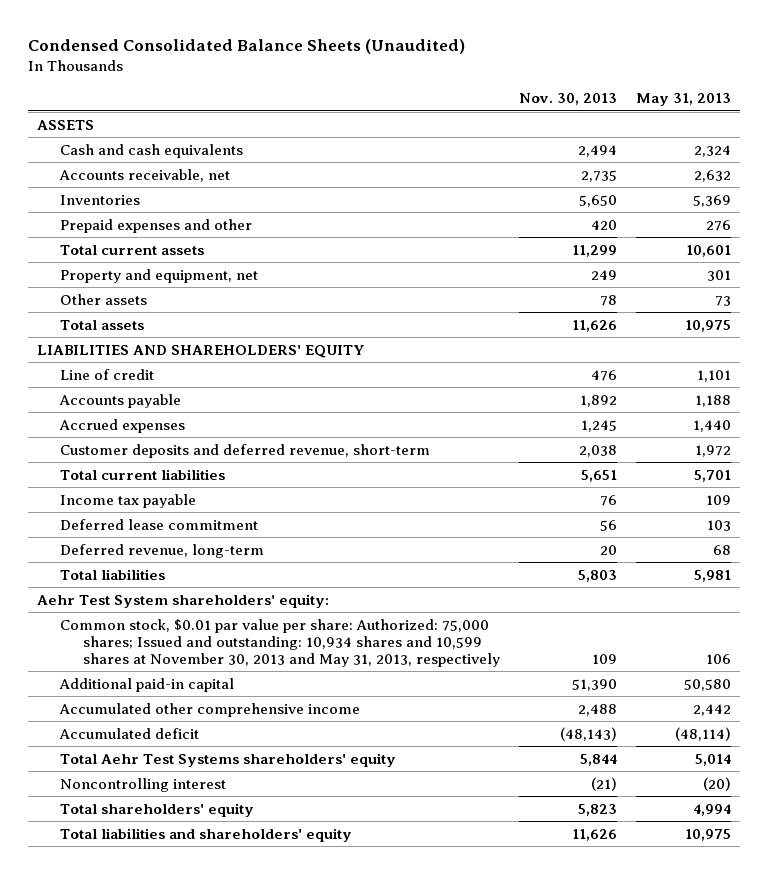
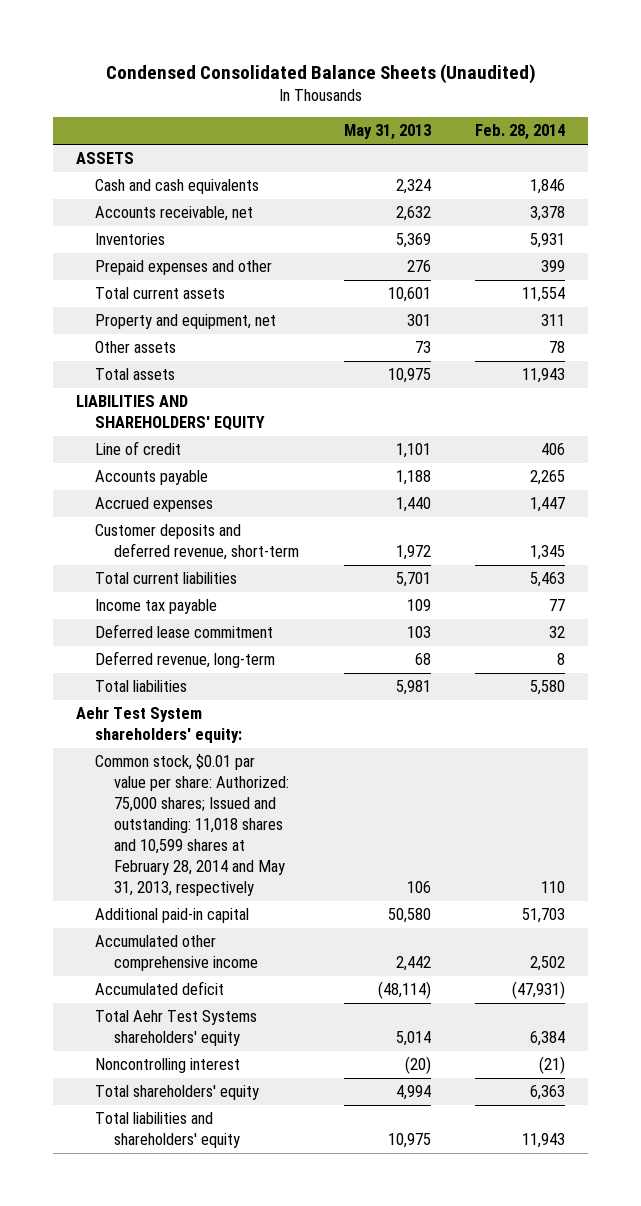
- | Nov. 30, 2013 | May 31, 2013
+ | May 31, 2013 | Feb. 28, 2014
- Common stock, $0.01 par value per share: Authorized: 75,000 shares; Issued and outstanding: 10,934 shares and 10,599 shares at November 30, 2013 and May 31, 2013, respectively | 109 | 106
+ Common stock, $0.01 par value per share: Authorized: 75,000 shares; Issued and outstanding: 11,018 shares and 10,599 shares at February 28, 2014 and May 31, 2013, respectively | 106 | 110

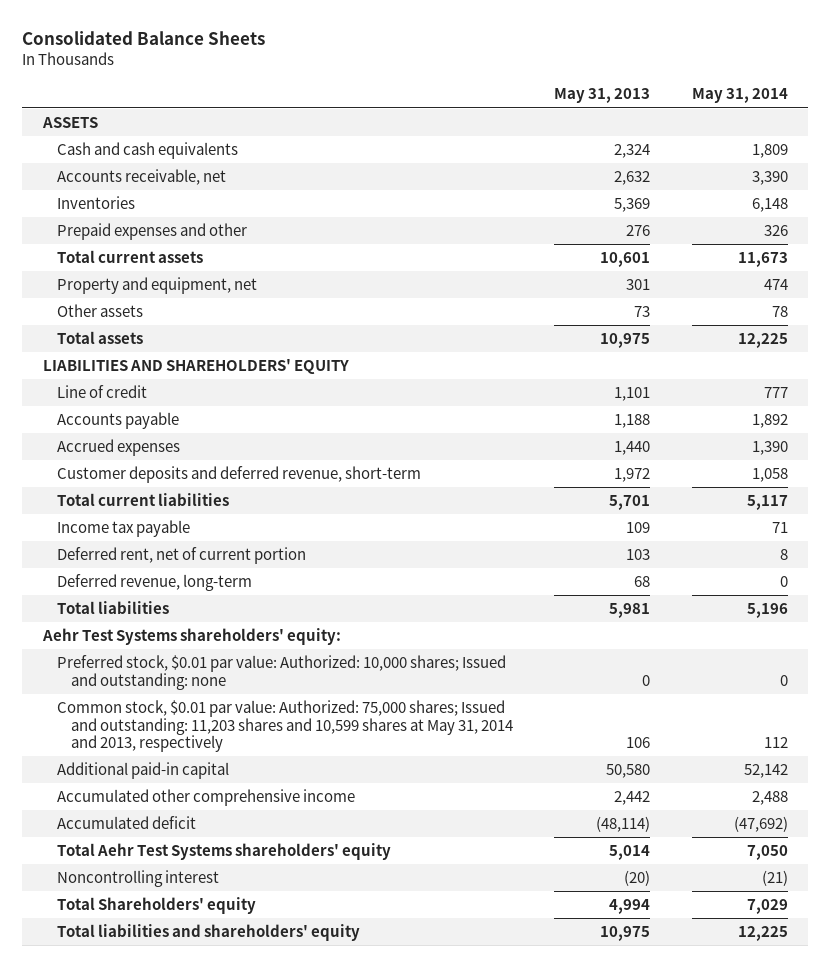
- Condensed Consolidated Balance Sheets (Unaudited)
+ Consolidated Balance Sheets
- | May 31, 2013 | Feb. 28, 2014
+ | May 31, 2013 | May 31, 2014
- Deferred lease commitment | 103 | 32
+ Deferred rent, net of current portion | 103 | 8
- Aehr Test System shareholders' equity:
- Common stock, $0.01 par value per share: Authorized: 75,000 shares; Issued and outstanding: 11,018 shares and 10,599 shares at February 28, 2014 and May 31, 2013, respectively | 106 | 110
+ Aehr Test Systems shareholders' equity:
+ Preferred stock, $0.01 par value: Authorized: 10,000 shares; Issued and outstanding: none | 0 | 0
+ Common stock, $0.01 par value: Authorized: 75,000 shares; Issued and outstanding: 11,203 shares and 10,599 shares at May 31, 2014 and 2013, respectively | 106 | 112
- Total shareholders' equity | 4,994 | 6,363
+ Total Shareholders' equity | 4,994 | 7,029

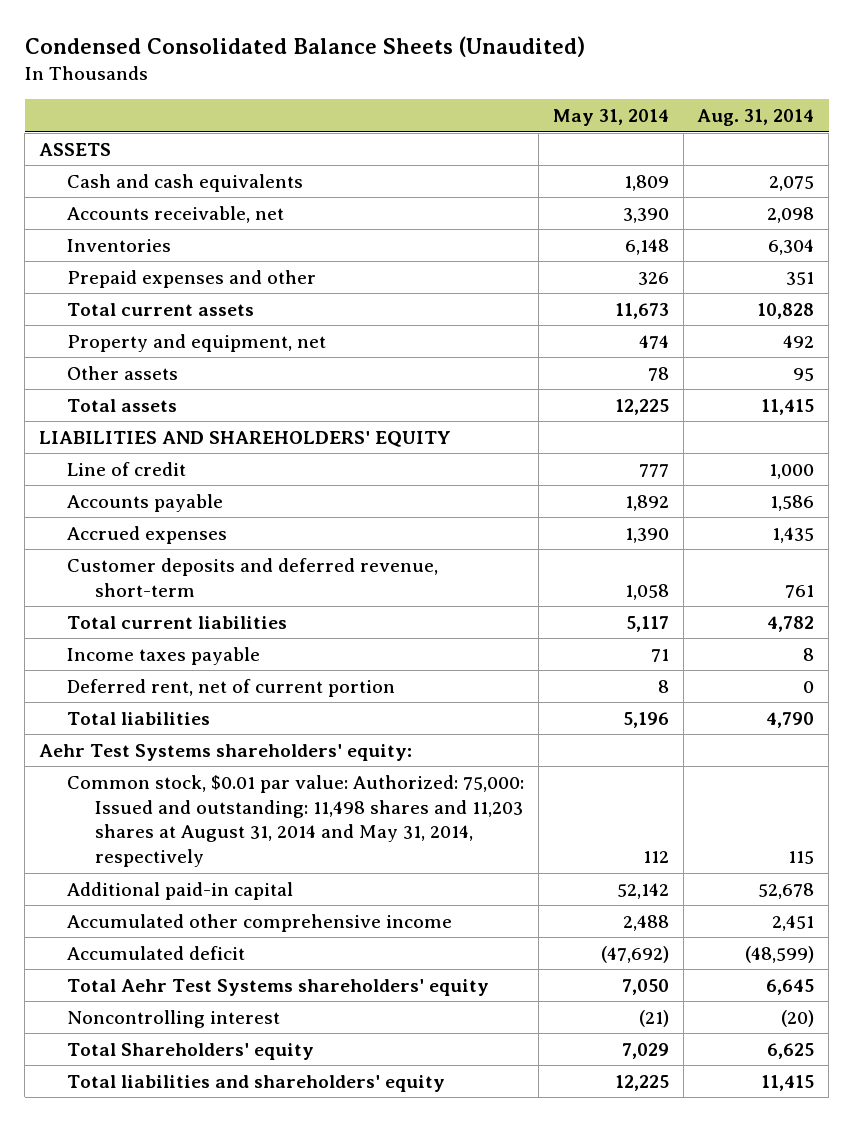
- Consolidated Balance Sheets
+ Condensed Consolidated Balance Sheets (Unaudited)
- | May 31, 2013 | May 31, 2014
+ | May 31, 2014 | Aug. 31, 2014
- Income tax payable | 109 | 71
+ Income taxes payable | 71 | 8
- Deferred revenue, long-term | 68 | 0
- Preferred stock, $0.01 par value: Authorized: 10,000 shares; Issued and outstanding: none | 0 | 0
- Common stock, $0.01 par value: Authorized: 75,000 shares; Issued and outstanding: 11,203 shares and 10,599 shares at May 31, 2014 and 2013, respectively | 106 | 112
+ Common stock, $0.01 par value: Authorized: 75,000: Issued and outstanding: 11,498 shares and 11,203 shares at August 31, 2014 and May 31, 2014, respectively | 112 | 115

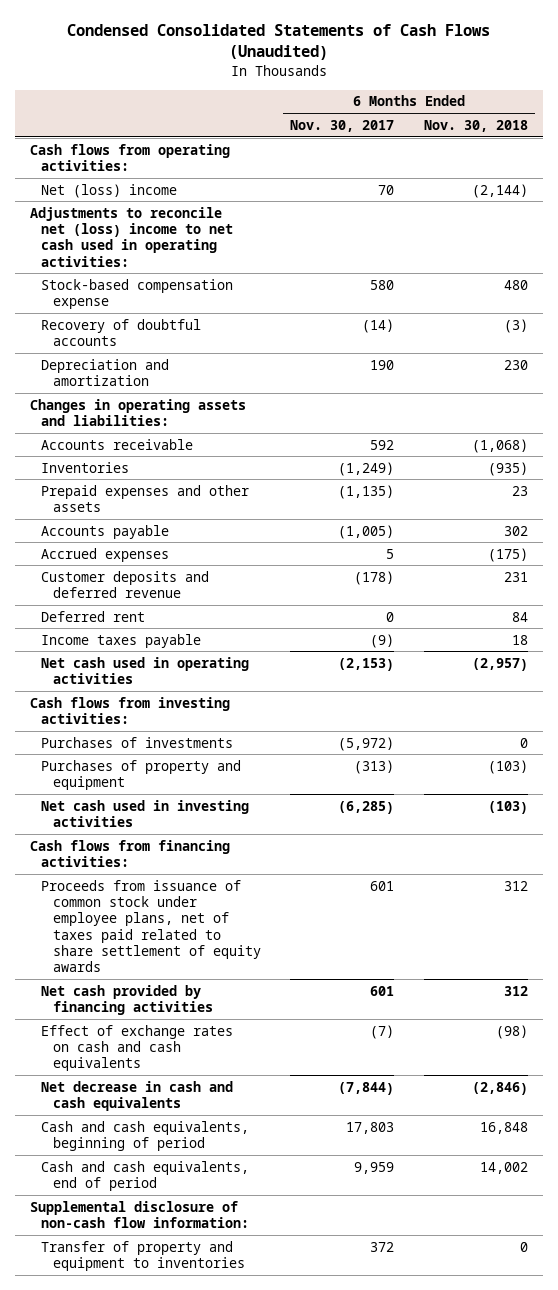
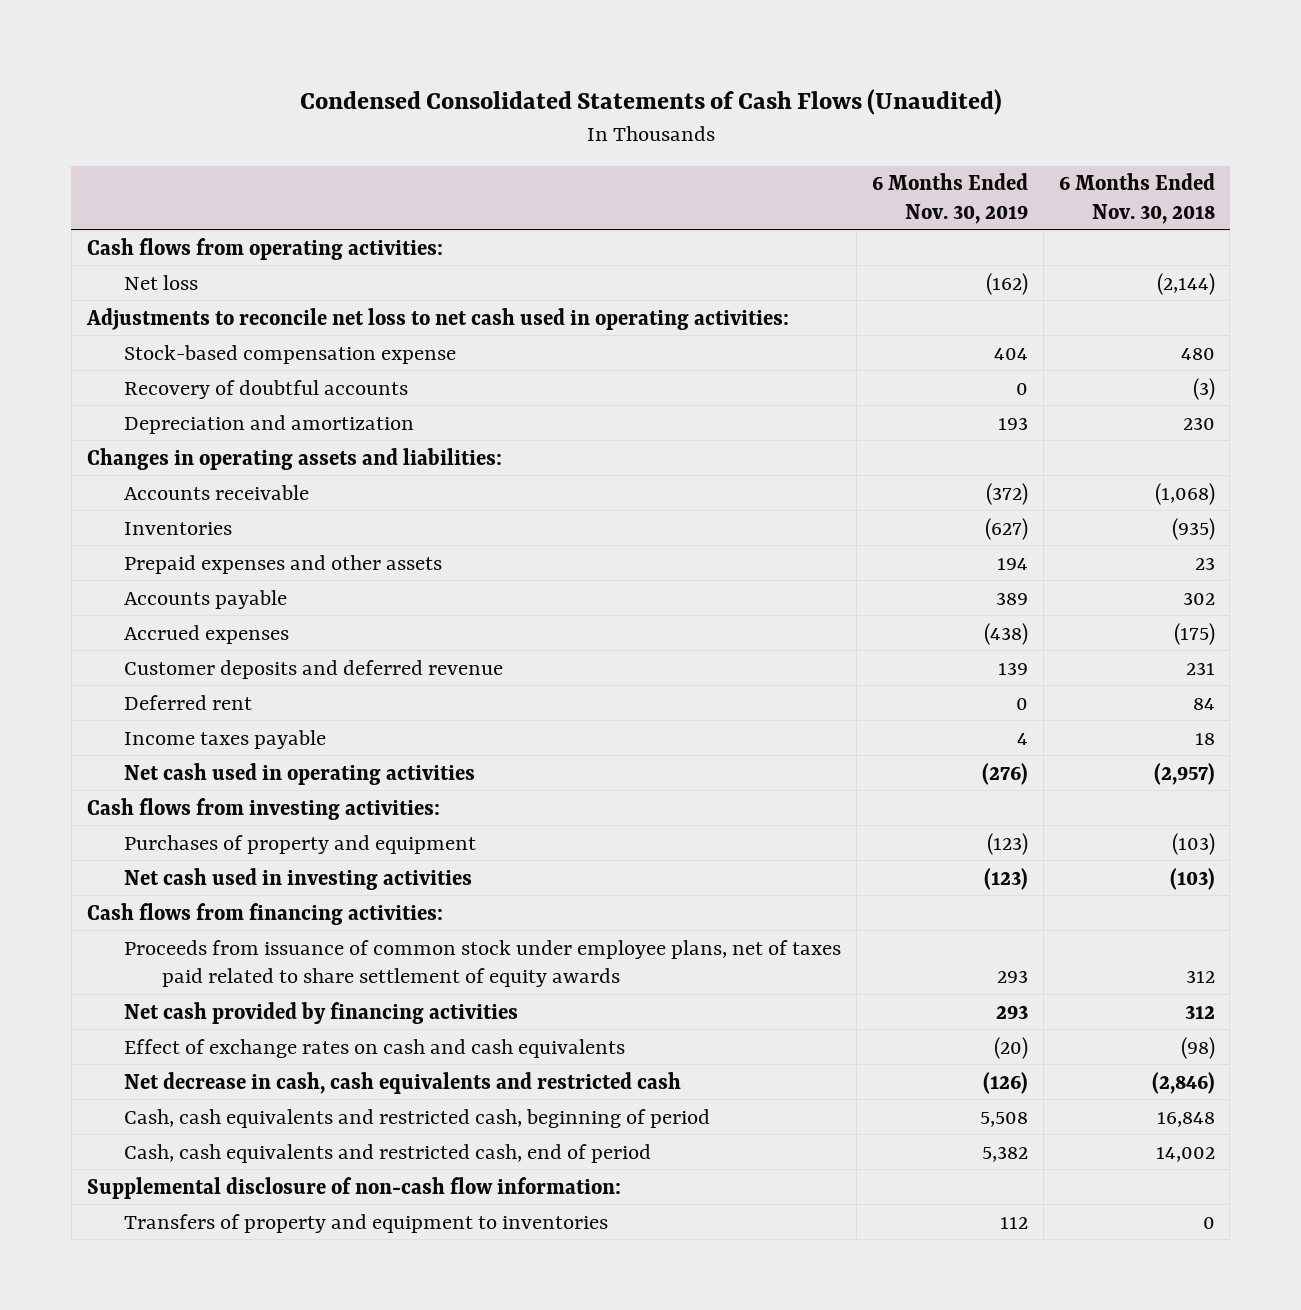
- | 6 Months Ended Nov. 30, 2017 | 6 Months Ended Nov. 30, 2018
+ | 6 Months Ended Nov. 30, 2019 | 6 Months Ended Nov. 30, 2018
- Net (loss) income | 70 | (2,144)
- Adjustments to reconcile net (loss) income to net cash used in operating activities:
+ Net loss | (162) | (2,144)
+ Adjustments to reconcile net loss to net cash used in operating activities:
- Purchases of investments | (5,972) | 0
- Net decrease in cash and cash equivalents | (7,844) | (2,846)
- Cash and cash equivalents, beginning of period | 17,803 | 16,848
- Cash and cash equivalents, end of period | 9,959 | 14,002
+ Net decrease in cash, cash equivalents and restricted cash | (126) | (2,846)
+ Cash, cash equivalents and restricted cash, beginning of period | 5,508 | 16,848
+ Cash, cash equivalents and restricted cash, end of period | 5,382 | 14,002
- Transfer of property and equipment to inventories | 372 | 0
+ Transfers of property and equipment to inventories | 112 | 0

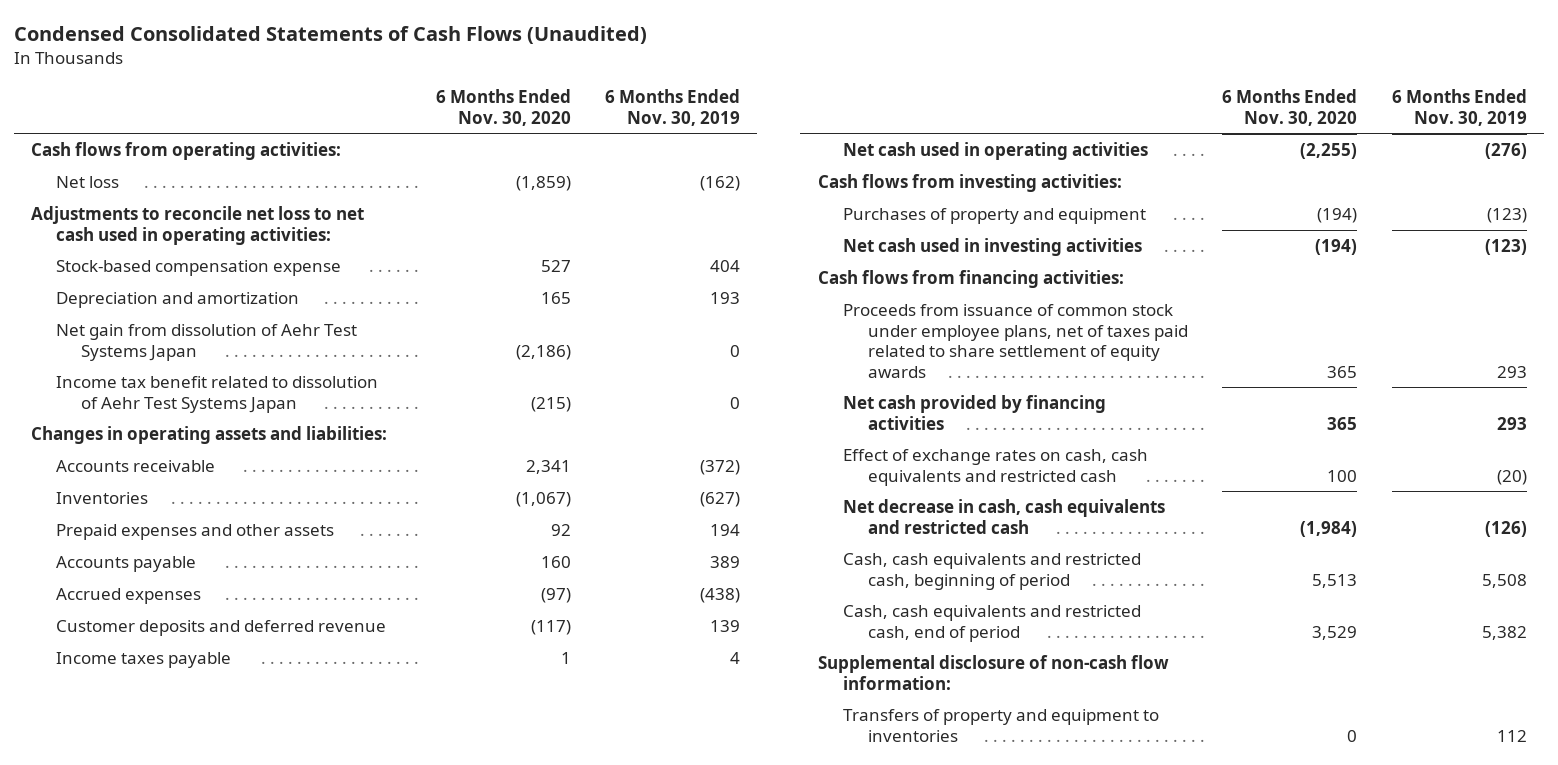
- | 6 Months Ended Nov. 30, 2019 | 6 Months Ended Nov. 30, 2018
+ | 6 Months Ended Nov. 30, 2020 | 6 Months Ended Nov. 30, 2019
- Recovery of doubtful accounts | 0 | (3)
+ Net gain from dissolution of Aehr Test Systems Japan | (2,186) | 0
+ Income tax benefit related to dissolution of Aehr Test Systems Japan | (215) | 0
- Deferred rent | 0 | 84
- Effect of exchange rates on cash and cash equivalents | (20) | (98)
+ Effect of exchange rates on cash, cash equivalents and restricted cash | 100 | (20)

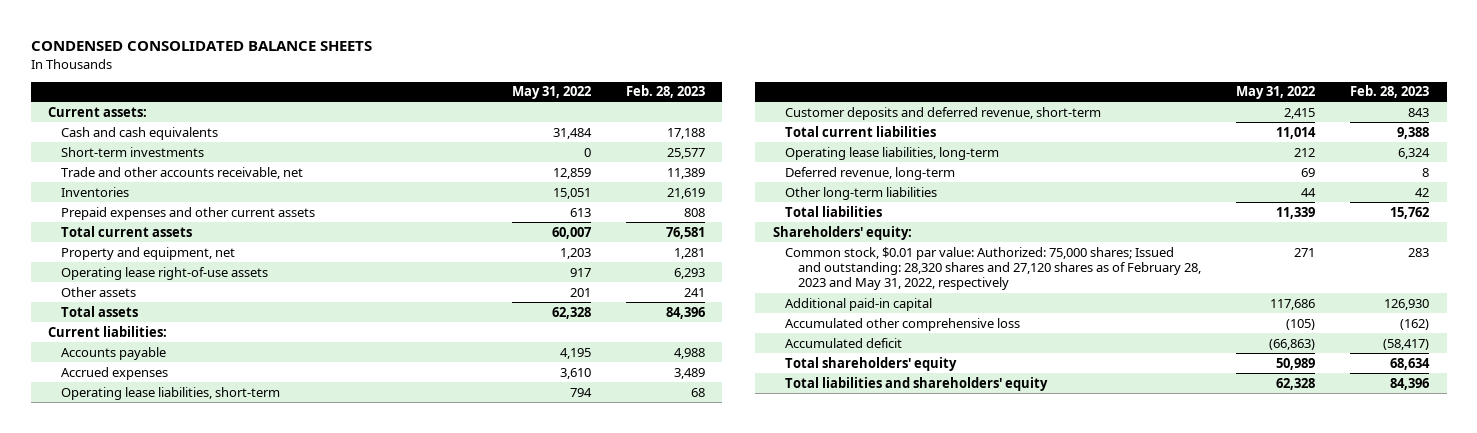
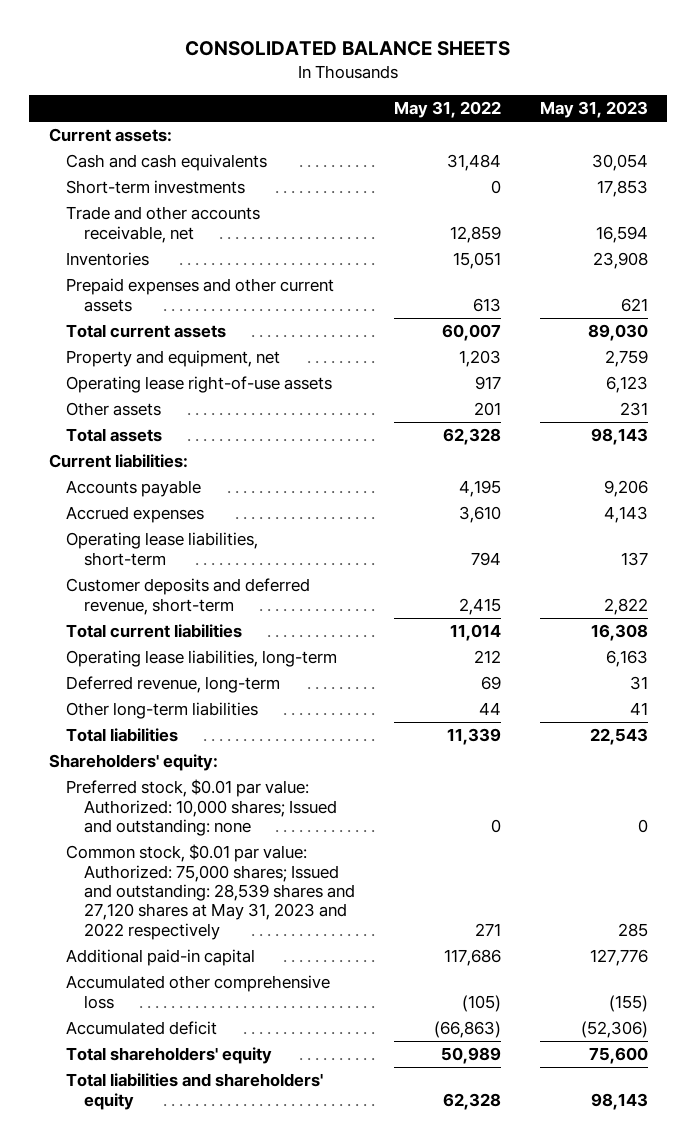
- CONDENSED CONSOLIDATED BALANCE SHEETS
+ CONSOLIDATED BALANCE SHEETS
- | May 31, 2022 | Feb. 28, 2023
+ | May 31, 2022 | May 31, 2023
- Common stock, $0.01 par value: Authorized: 75,000 shares; Issued and outstanding: 28,320 shares and 27,120 shares as of February 28, 2023 and May 31, 2022, respectively | 271 | 283
+ Preferred stock, $0.01 par value: Authorized: 10,000 shares; Issued and outstanding: none | 0 | 0
+ Common stock, $0.01 par value: Authorized: 75,000 shares; Issued and outstanding: 28,539 shares and 27,120 shares at May 31, 2023 and 2022 respectively | 271 | 285

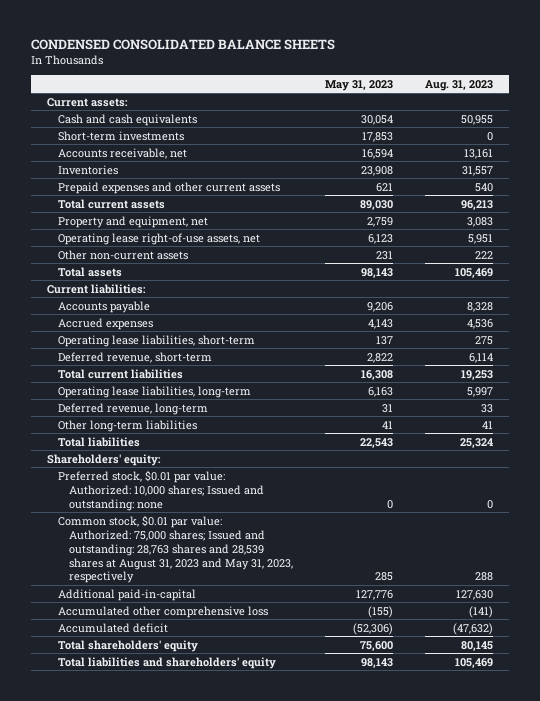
- CONSOLIDATED BALANCE SHEETS
+ CONDENSED CONSOLIDATED BALANCE SHEETS
- | May 31, 2022 | May 31, 2023
+ | May 31, 2023 | Aug. 31, 2023
- Trade and other accounts receivable, net | 12,859 | 16,594
+ Accounts receivable, net | 16,594 | 13,161
- Operating lease right-of-use assets | 917 | 6,123
- Other assets | 201 | 231
+ Operating lease right-of-use assets, net | 6,123 | 5,951
+ Other non-current assets | 231 | 222
- Customer deposits and deferred revenue, short-term | 2,415 | 2,822
+ Deferred revenue, short-term | 2,822 | 6,114
- Common stock, $0.01 par value: Authorized: 75,000 shares; Issued and outstanding: 28,539 shares and 27,120 shares at May 31, 2023 and 2022 respectively | 271 | 285
- Additional paid-in capital | 117,686 | 127,776
+ Common stock, $0.01 par value: Authorized: 75,000 shares; Issued and outstanding: 28,763 shares and 28,539 shares at August 31, 2023 and May 31, 2023, respectively | 285 | 288
+ Additional paid-in-capital | 127,776 | 127,630

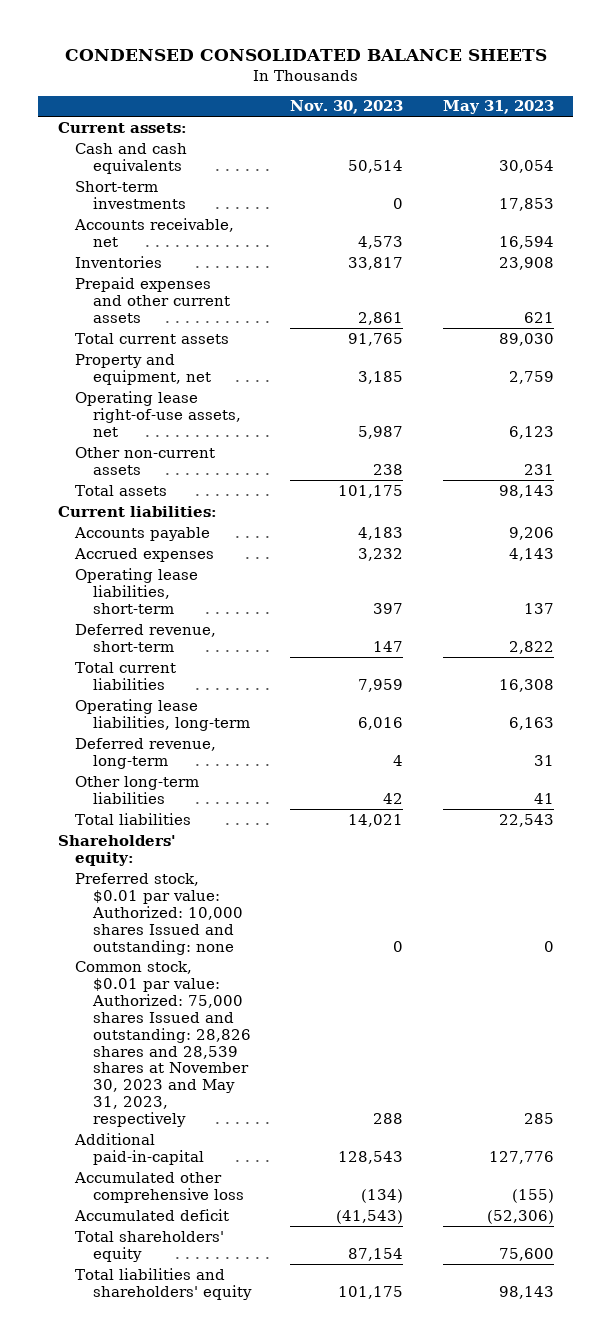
- | May 31, 2023 | Aug. 31, 2023
+ | Nov. 30, 2023 | May 31, 2023
- Preferred stock, $0.01 par value: Authorized: 10,000 shares; Issued and outstanding: none | 0 | 0
- Common stock, $0.01 par value: Authorized: 75,000 shares; Issued and outstanding: 28,763 shares and 28,539 shares at August 31, 2023 and May 31, 2023, respectively | 285 | 288
+ Preferred stock, $0.01 par value: Authorized: 10,000 shares Issued and outstanding: none | 0 | 0
+ Common stock, $0.01 par value: Authorized: 75,000 shares Issued and outstanding: 28,826 shares and 28,539 shares at November 30, 2023 and May 31, 2023, respectively | 288 | 285

